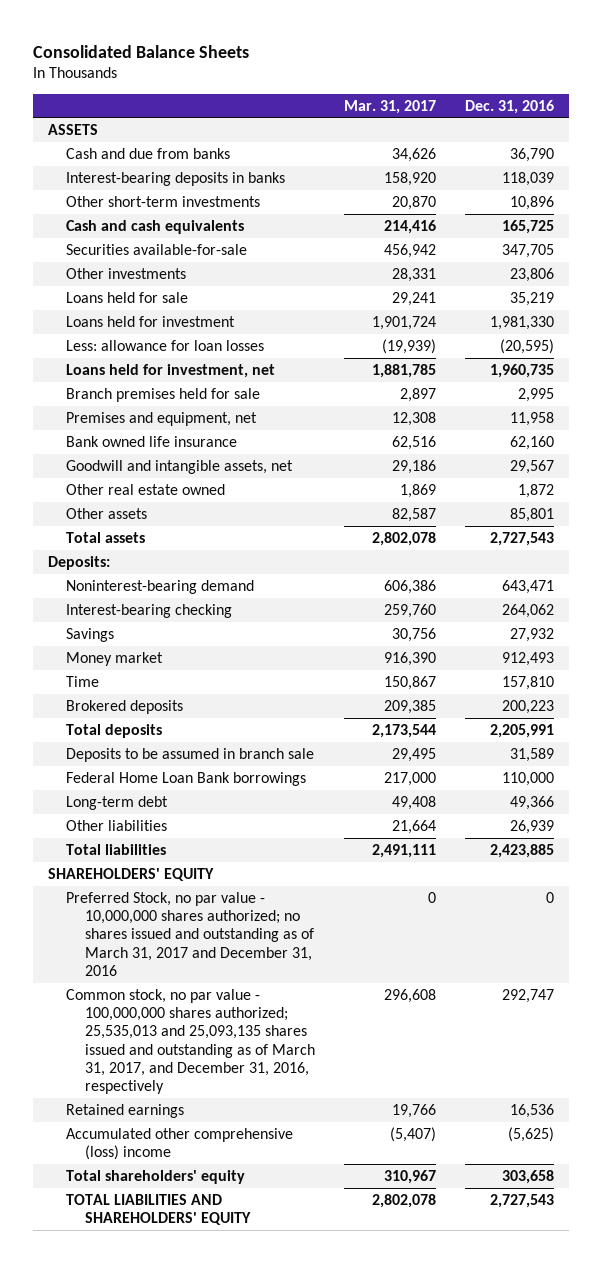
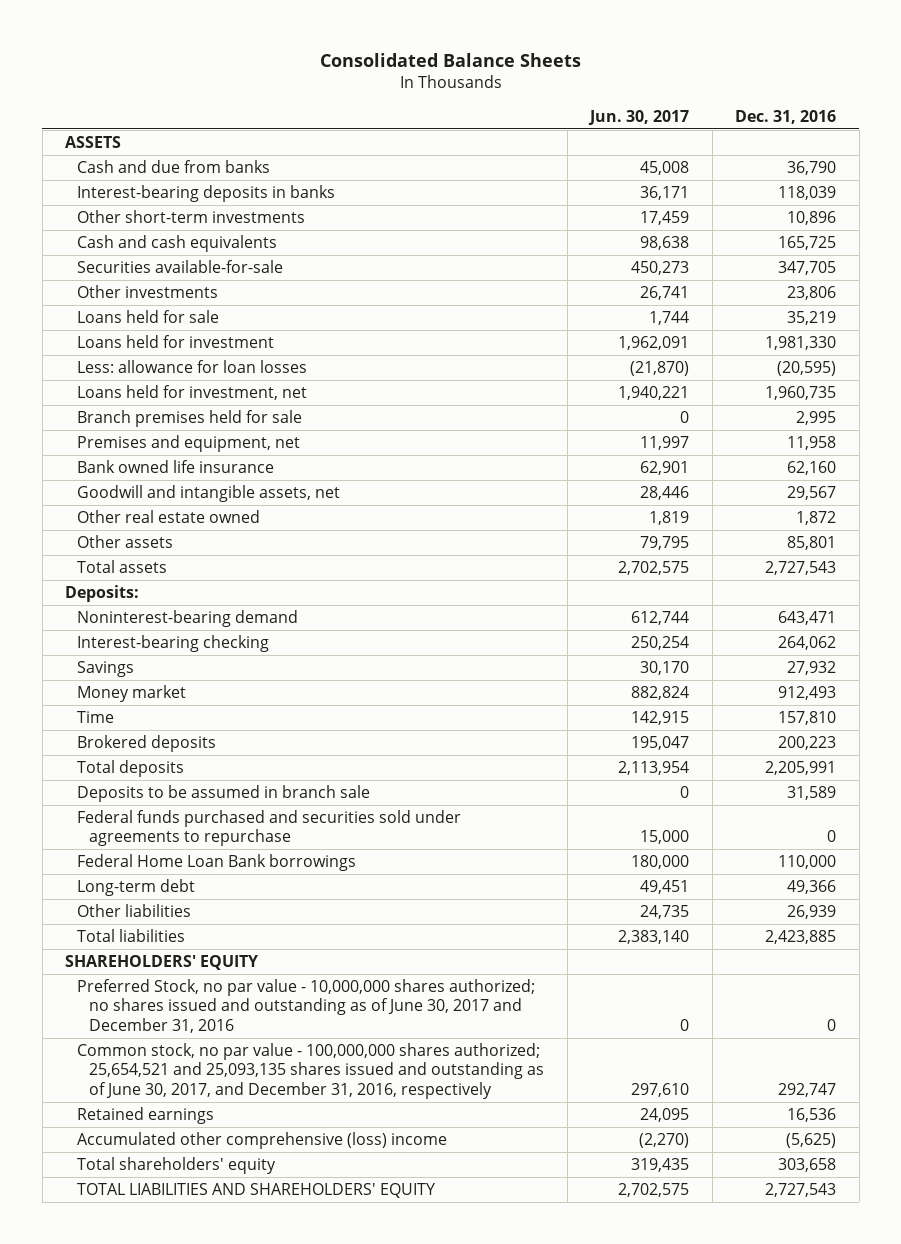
- | Mar. 31, 2017 | Dec. 31, 2016
+ | Jun. 30, 2017 | Dec. 31, 2016
+ Federal funds purchased and securities sold under agreements to repurchase | 15,000 | 0
- Preferred Stock, no par value - 10,000,000 shares authorized; no shares issued and outstanding as of March 31, 2017 and December 31, 2016 | 0 | 0
- Common stock, no par value - 100,000,000 shares authorized; 25,535,013 and 25,093,135 shares issued and outstanding as of March 31, 2017, and December 31, 2016, respectively | 296,608 | 292,747
+ Preferred Stock, no par value - 10,000,000 shares authorized; no shares issued and outstanding as of June 30, 2017 and December 31, 2016 | 0 | 0
+ Common stock, no par value - 100,000,000 shares authorized; 25,654,521 and 25,093,135 shares issued and outstanding as of June 30, 2017, and December 31, 2016, respectively | 297,610 | 292,747

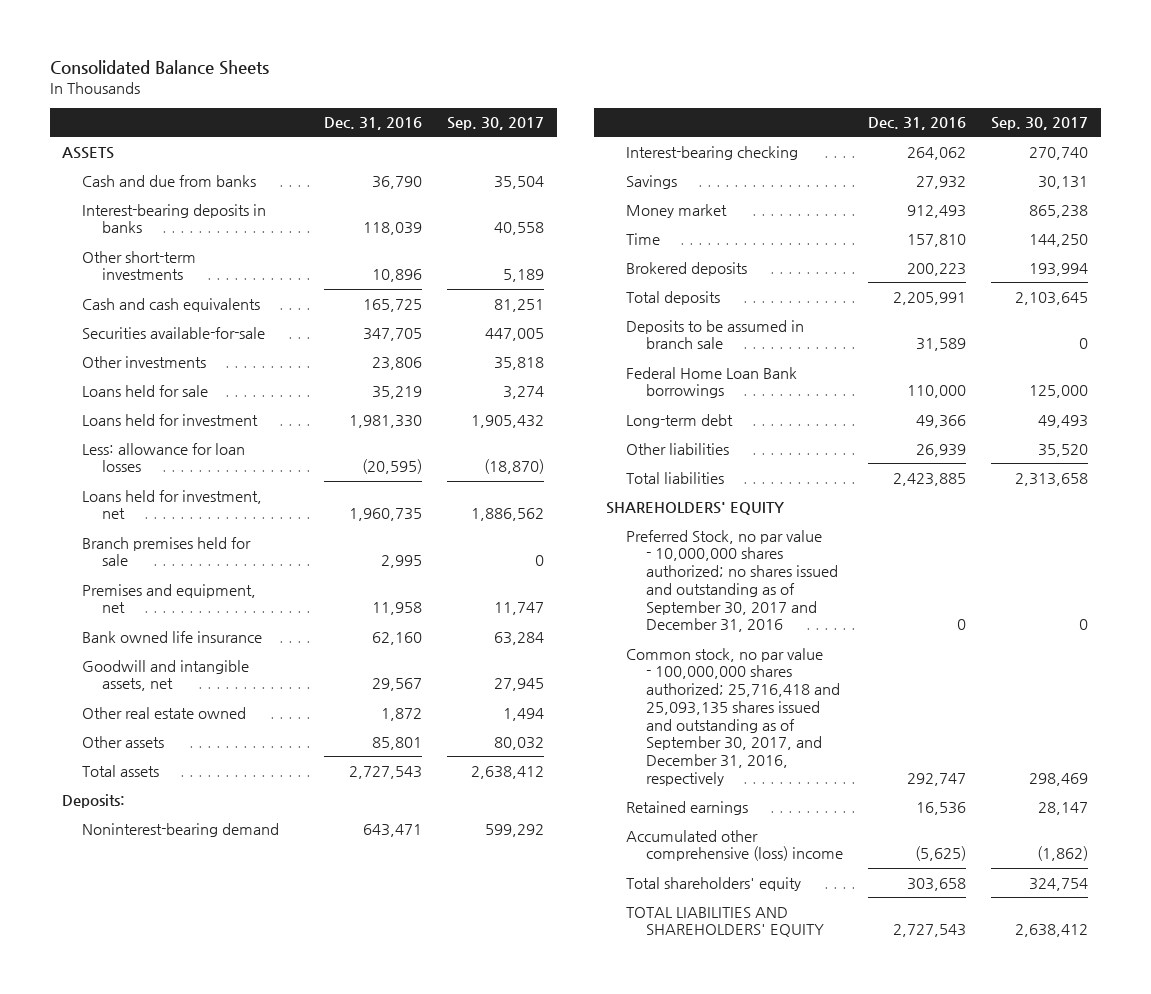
- | Jun. 30, 2017 | Dec. 31, 2016
+ | Dec. 31, 2016 | Sep. 30, 2017
- Federal funds purchased and securities sold under agreements to repurchase | 15,000 | 0
- Preferred Stock, no par value - 10,000,000 shares authorized; no shares issued and outstanding as of June 30, 2017 and December 31, 2016 | 0 | 0
- Common stock, no par value - 100,000,000 shares authorized; 25,654,521 and 25,093,135 shares issued and outstanding as of June 30, 2017, and December 31, 2016, respectively | 297,610 | 292,747
+ Preferred Stock, no par value - 10,000,000 shares authorized; no shares issued and outstanding as of September 30, 2017 and December 31, 2016 | 0 | 0
+ Common stock, no par value - 100,000,000 shares authorized; 25,716,418 and 25,093,135 shares issued and outstanding as of September 30, 2017, and December 31, 2016, respectively | 292,747 | 298,469

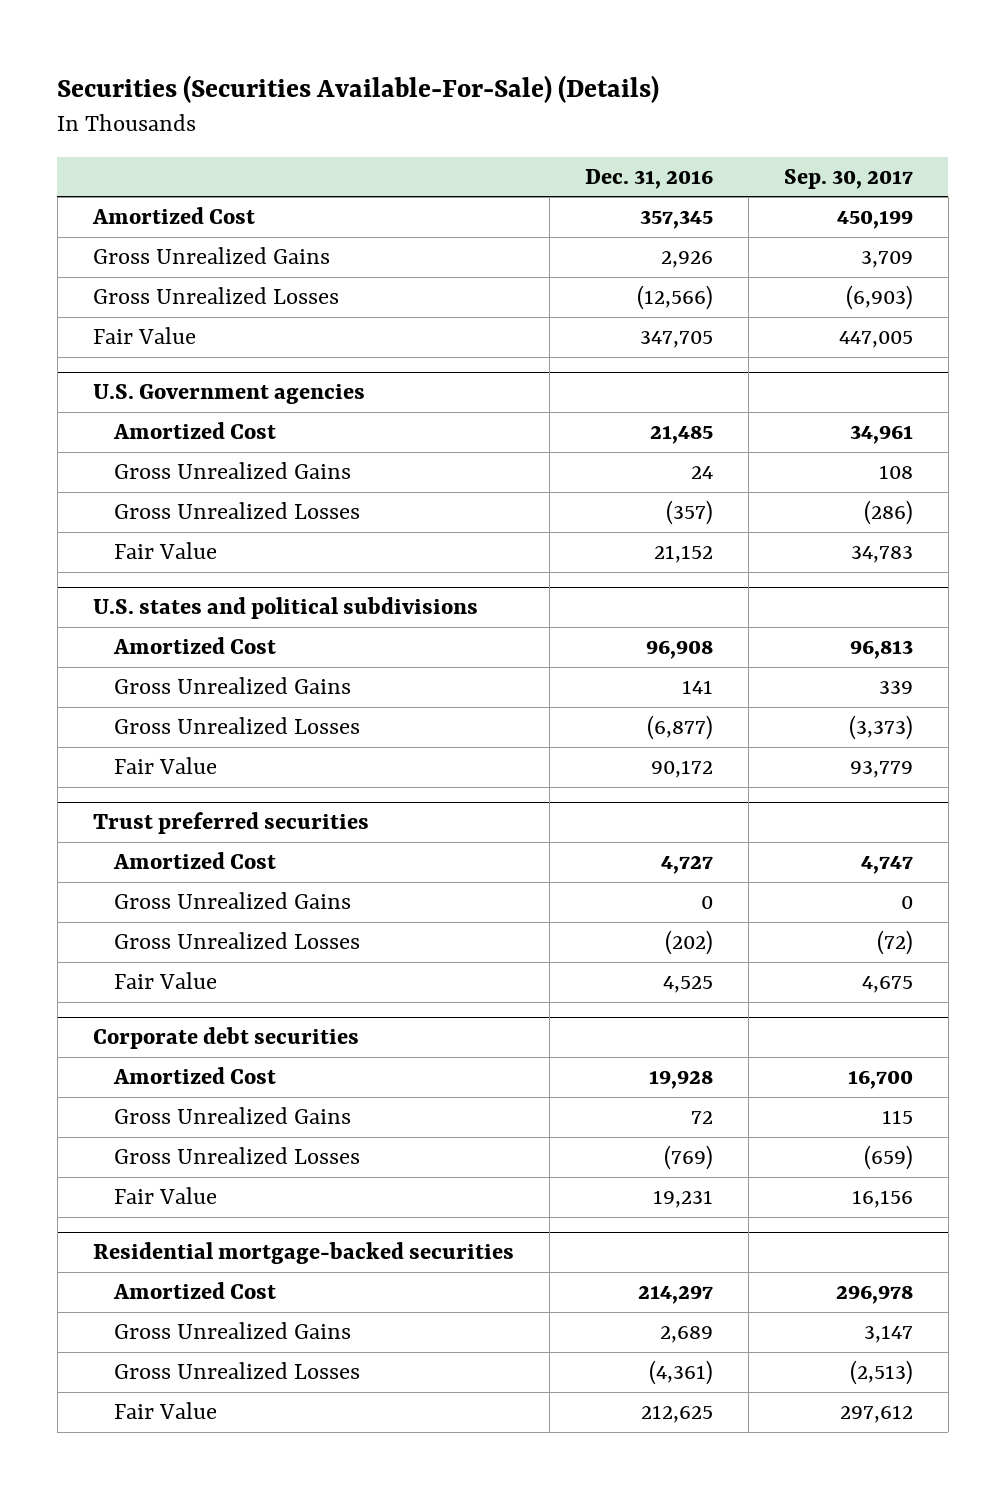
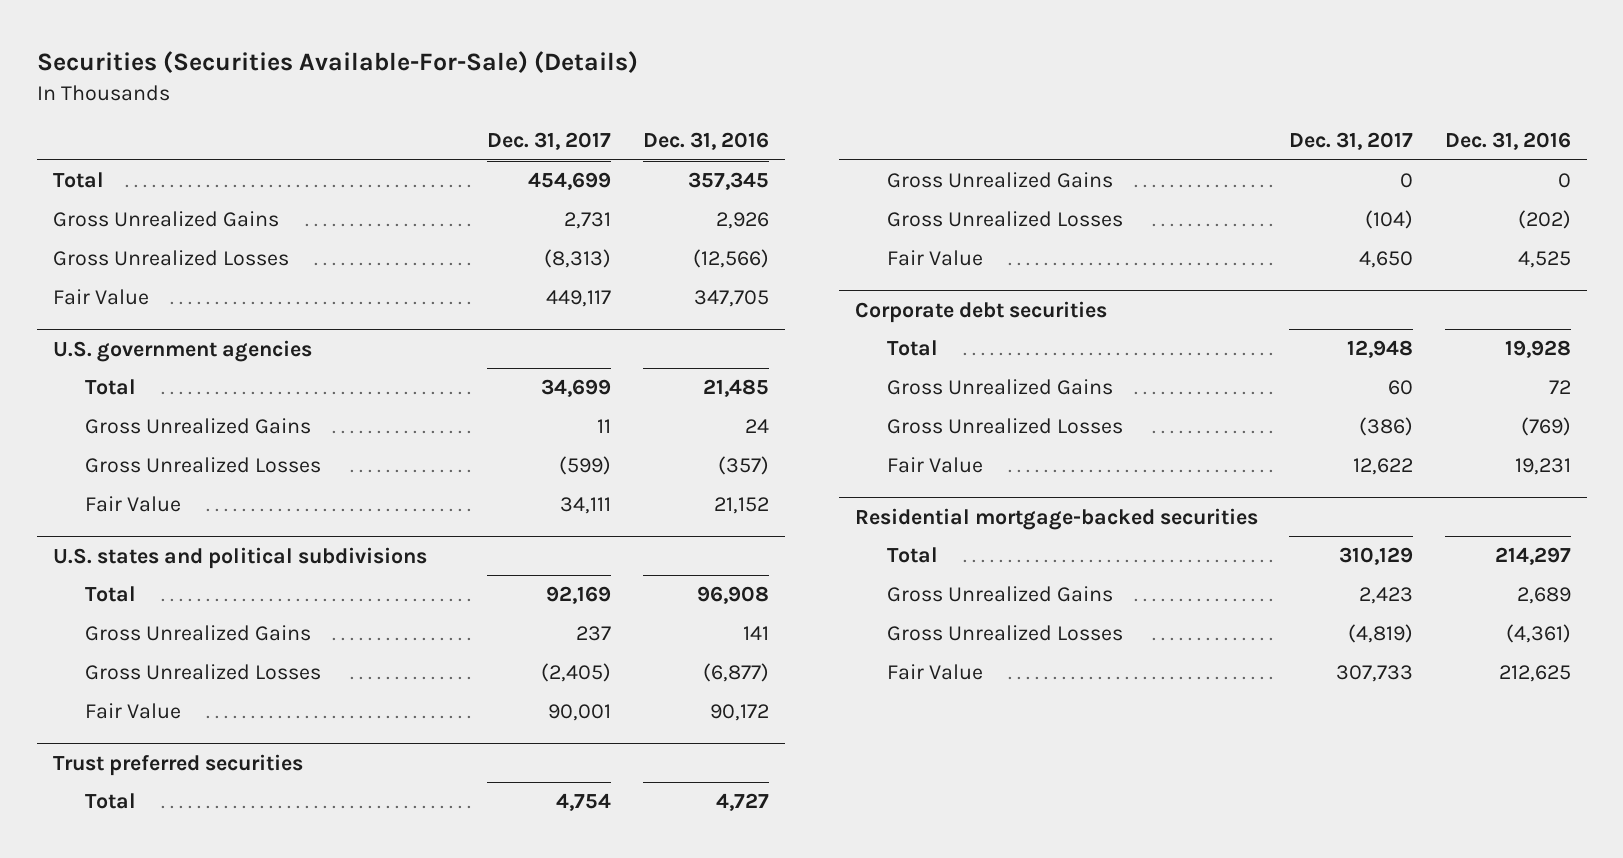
- | Dec. 31, 2016 | Sep. 30, 2017
+ | Dec. 31, 2017 | Dec. 31, 2016
- Amortized Cost | 357,345 | 450,199
+ Total | 454,699 | 357,345
- U.S. Government agencies
- Amortized Cost | 21,485 | 34,961
+ U.S. government agencies
+ Total | 34,699 | 21,485
@ U.S. states and political subdivisions
- Amortized Cost | 96,908 | 96,813
+ Total | 92,169 | 96,908
@ Trust preferred securities
- Amortized Cost | 4,727 | 4,747
+ Total | 4,754 | 4,727
@ Corporate debt securities
- Amortized Cost | 19,928 | 16,700
+ Total | 12,948 | 19,928
@ Residential mortgage-backed securities
- Amortized Cost | 214,297 | 296,978
+ Total | 310,129 | 214,297

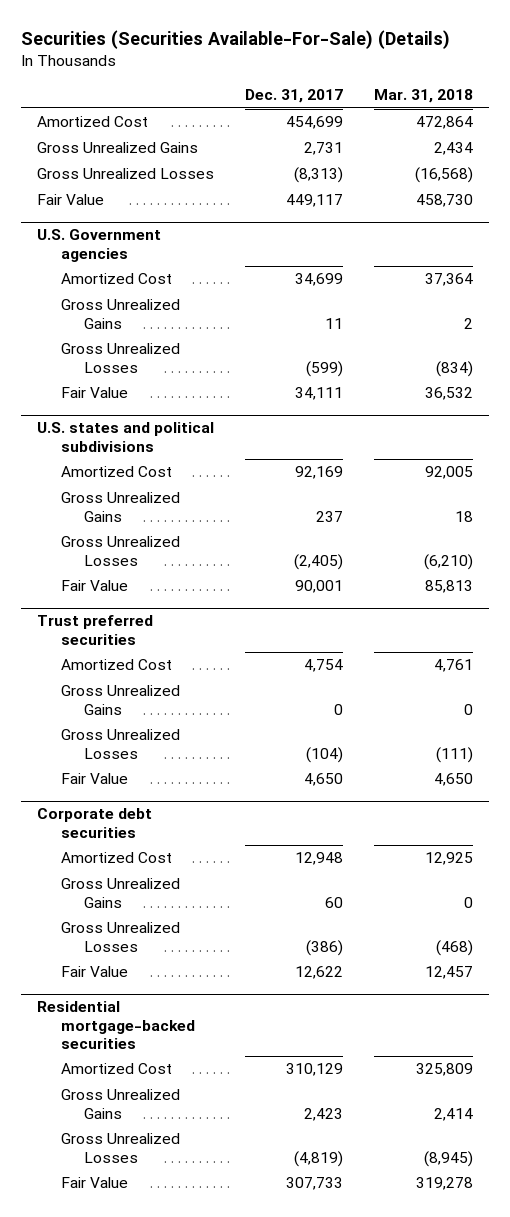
- | Dec. 31, 2017 | Dec. 31, 2016
+ | Dec. 31, 2017 | Mar. 31, 2018
- Total | 454,699 | 357,345
+ Amortized Cost | 454,699 | 472,864
- U.S. government agencies
- Total | 34,699 | 21,485
+ U.S. Government agencies
+ Amortized Cost | 34,699 | 37,364
@ U.S. states and political subdivisions
- Total | 92,169 | 96,908
+ Amortized Cost | 92,169 | 92,005
@ Trust preferred securities
- Total | 4,754 | 4,727
+ Amortized Cost | 4,754 | 4,761
@ Corporate debt securities
- Total | 12,948 | 19,928
+ Amortized Cost | 12,948 | 12,925
@ Residential mortgage-backed securities
- Total | 310,129 | 214,297
+ Amortized Cost | 310,129 | 325,809

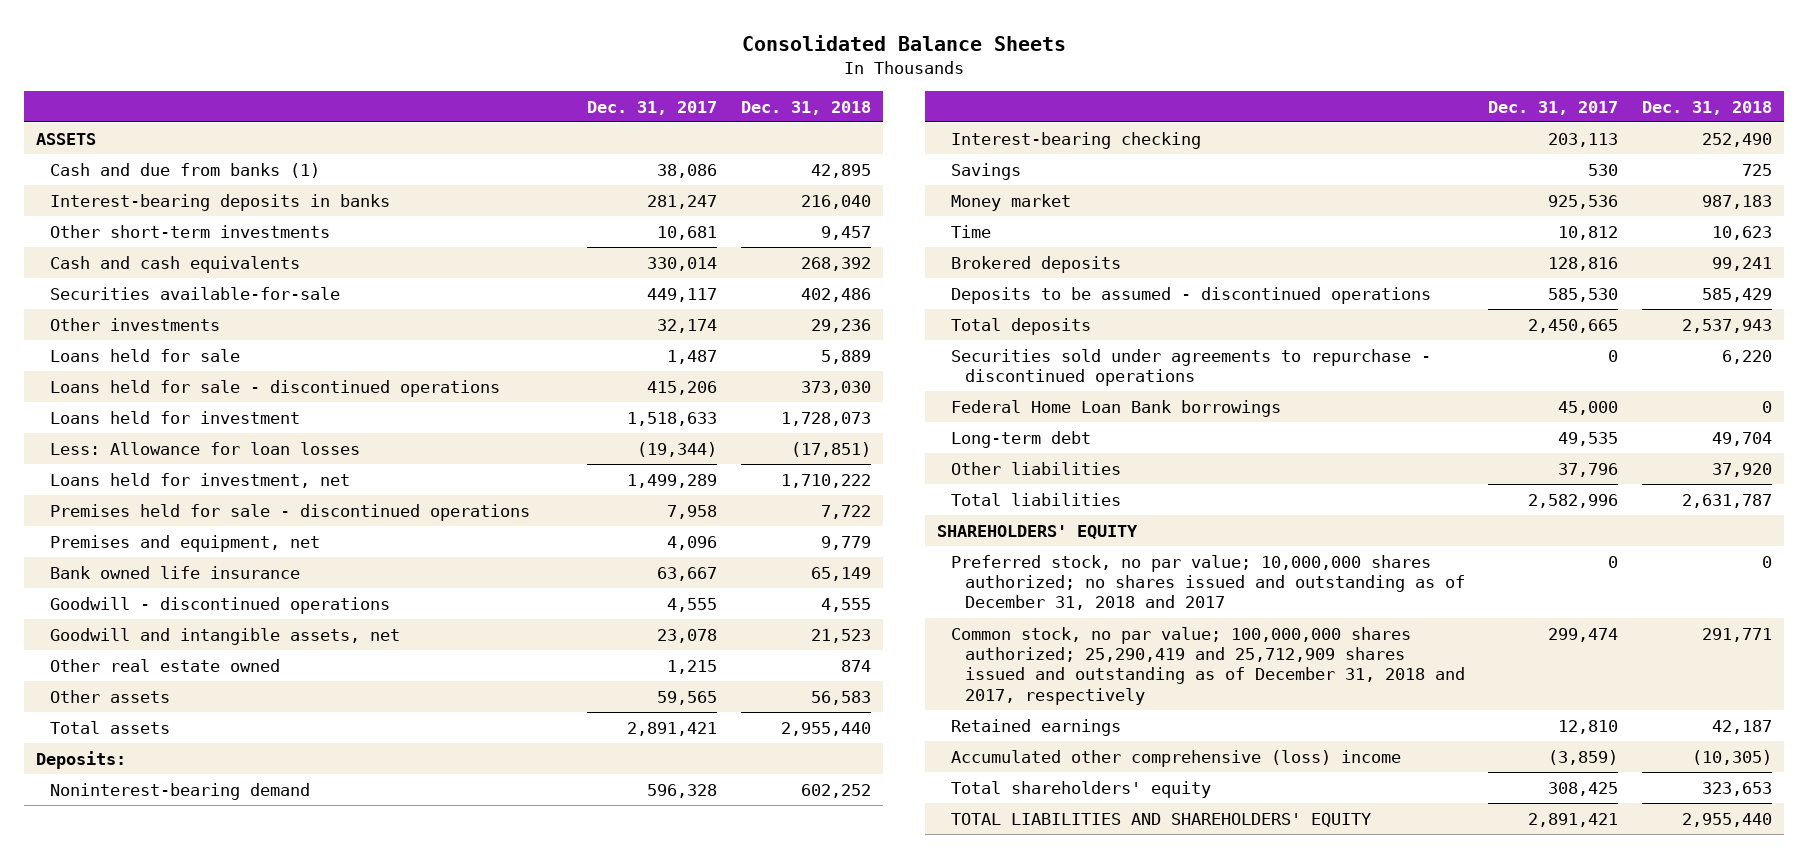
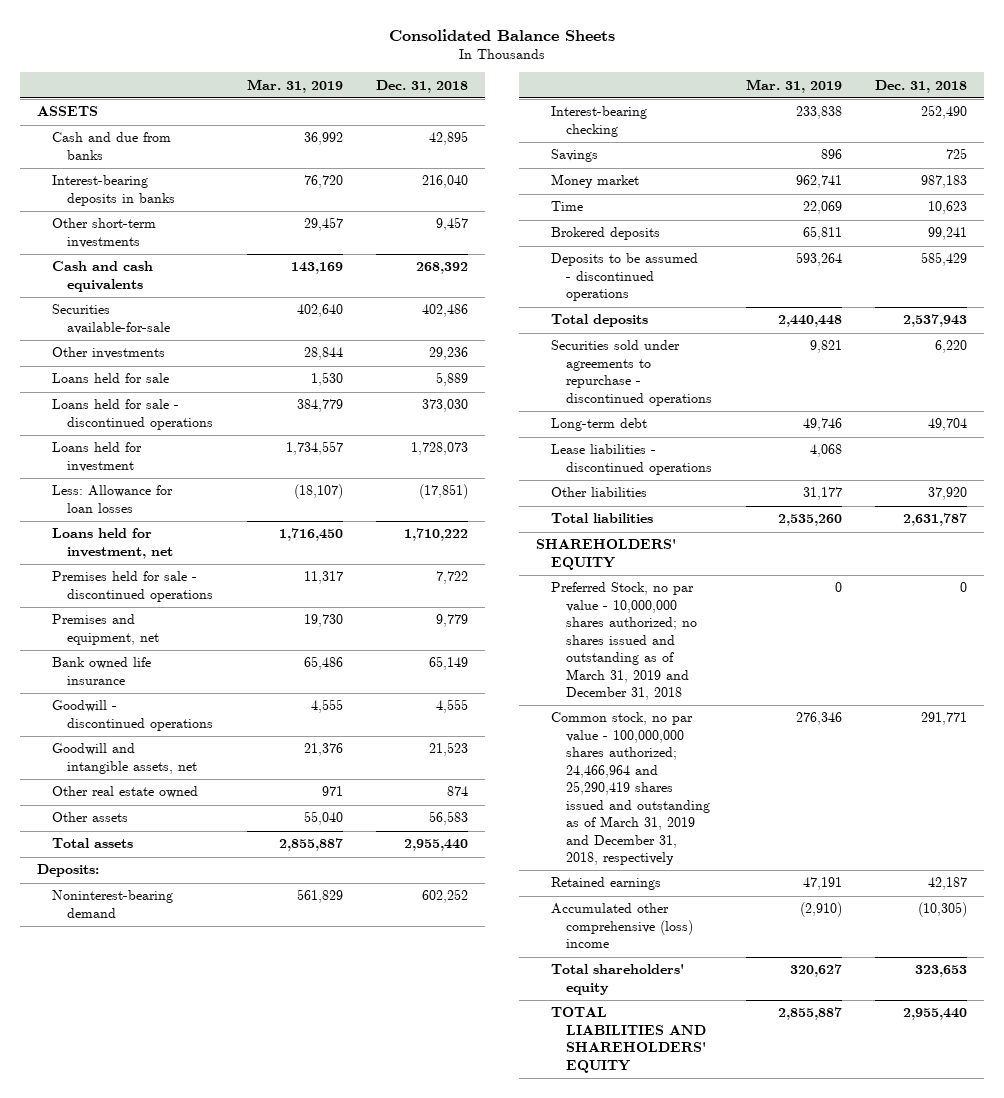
- | Dec. 31, 2017 | Dec. 31, 2018
+ | Mar. 31, 2019 | Dec. 31, 2018
- Cash and due from banks (1) | 38,086 | 42,895
+ Cash and due from banks | 36,992 | 42,895
- Federal Home Loan Bank borrowings | 45,000 | 0
+ Lease liabilities - discontinued operations | 4,068 |
- Preferred stock, no par value; 10,000,000 shares authorized; no shares issued and outstanding as of December 31, 2018 and 2017 | 0 | 0
- Common stock, no par value; 100,000,000 shares authorized; 25,290,419 and 25,712,909 shares issued and outstanding as of December 31, 2018 and 2017, respectively | 299,474 | 291,771
+ Preferred Stock, no par value - 10,000,000 shares authorized; no shares issued and outstanding as of March 31, 2019 and December 31, 2018 | 0 | 0
+ Common stock, no par value - 100,000,000 shares authorized; 24,466,964 and 25,290,419 shares issued and outstanding as of March 31, 2019 and December 31, 2018, respectively | 276,346 | 291,771

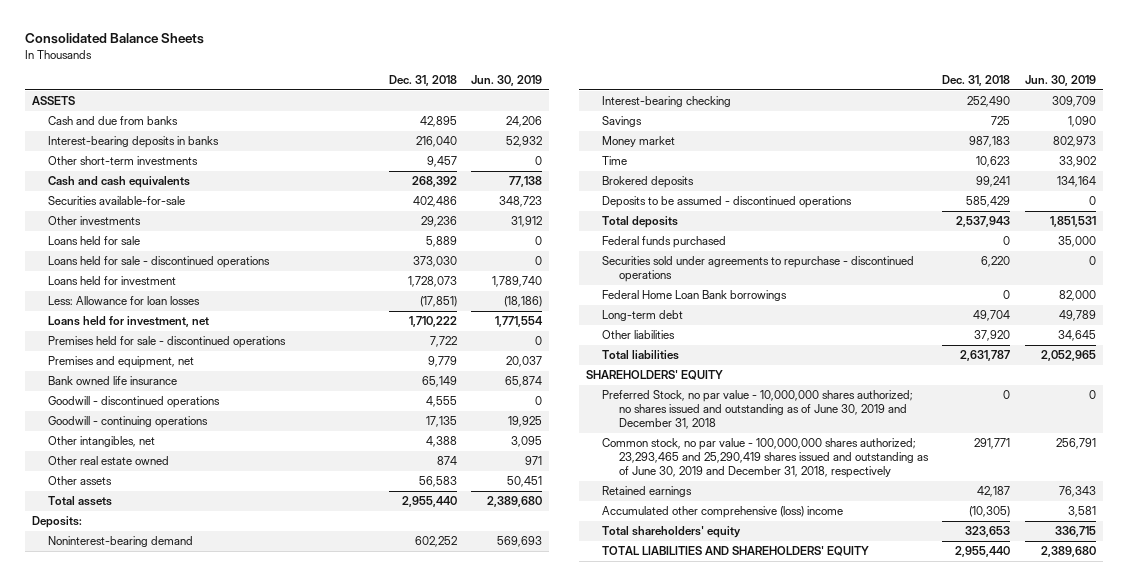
- | Mar. 31, 2019 | Dec. 31, 2018
+ | Dec. 31, 2018 | Jun. 30, 2019
- Goodwill and intangible assets, net | 21,376 | 21,523
+ Goodwill - continuing operations | 17,135 | 19,925
+ Other intangibles, net | 4,388 | 3,095
+ Federal funds purchased | 0 | 35,000
+ Federal Home Loan Bank borrowings | 0 | 82,000
- Lease liabilities - discontinued operations | 4,068 |
- Preferred Stock, no par value - 10,000,000 shares authorized; no shares issued and outstanding as of March 31, 2019 and December 31, 2018 | 0 | 0
- Common stock, no par value - 100,000,000 shares authorized; 24,466,964 and 25,290,419 shares issued and outstanding as of March 31, 2019 and December 31, 2018, respectively | 276,346 | 291,771
+ Preferred Stock, no par value - 10,000,000 shares authorized; no shares issued and outstanding as of June 30, 2019 and December 31, 2018 | 0 | 0
+ Common stock, no par value - 100,000,000 shares authorized; 23,293,465 and 25,290,419 shares issued and outstanding as of June 30, 2019 and December 31, 2018, respectively | 291,771 | 256,791

